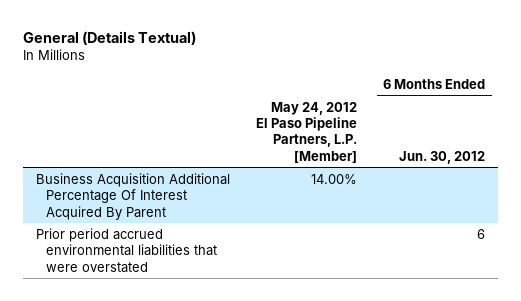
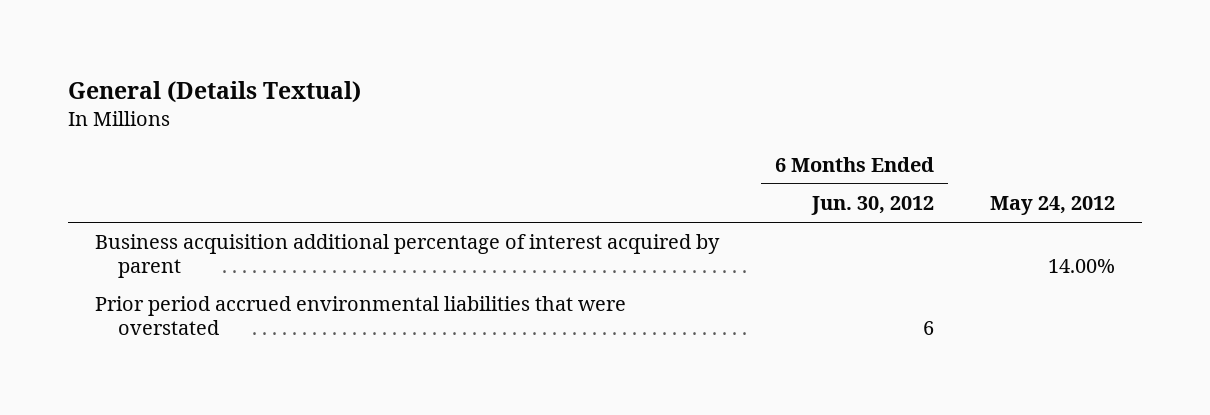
- | May 24, 2012 El Paso Pipeline Partners, L.P. [Member] | 6 Months Ended Jun. 30, 2012
+ | 6 Months Ended Jun. 30, 2012 | May 24, 2012
- Business Acquisition Additional Percentage Of Interest Acquired By Parent | 14.00% |
+ Business acquisition additional percentage of interest acquired by parent | | 14.00%

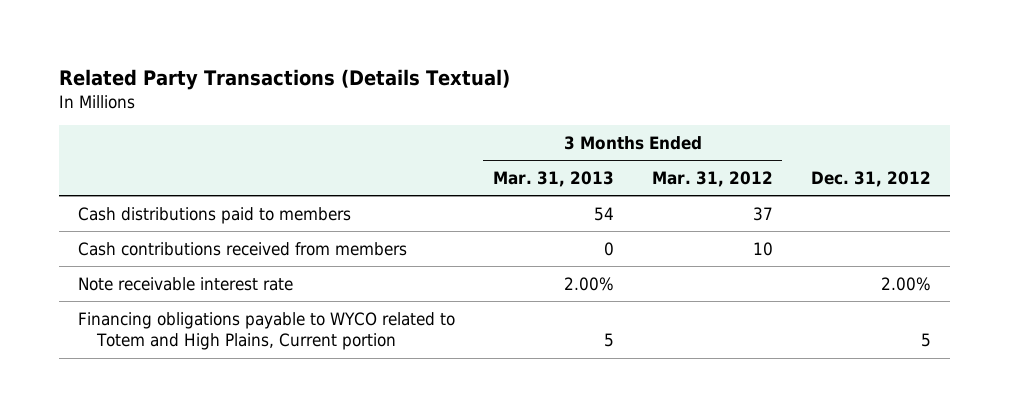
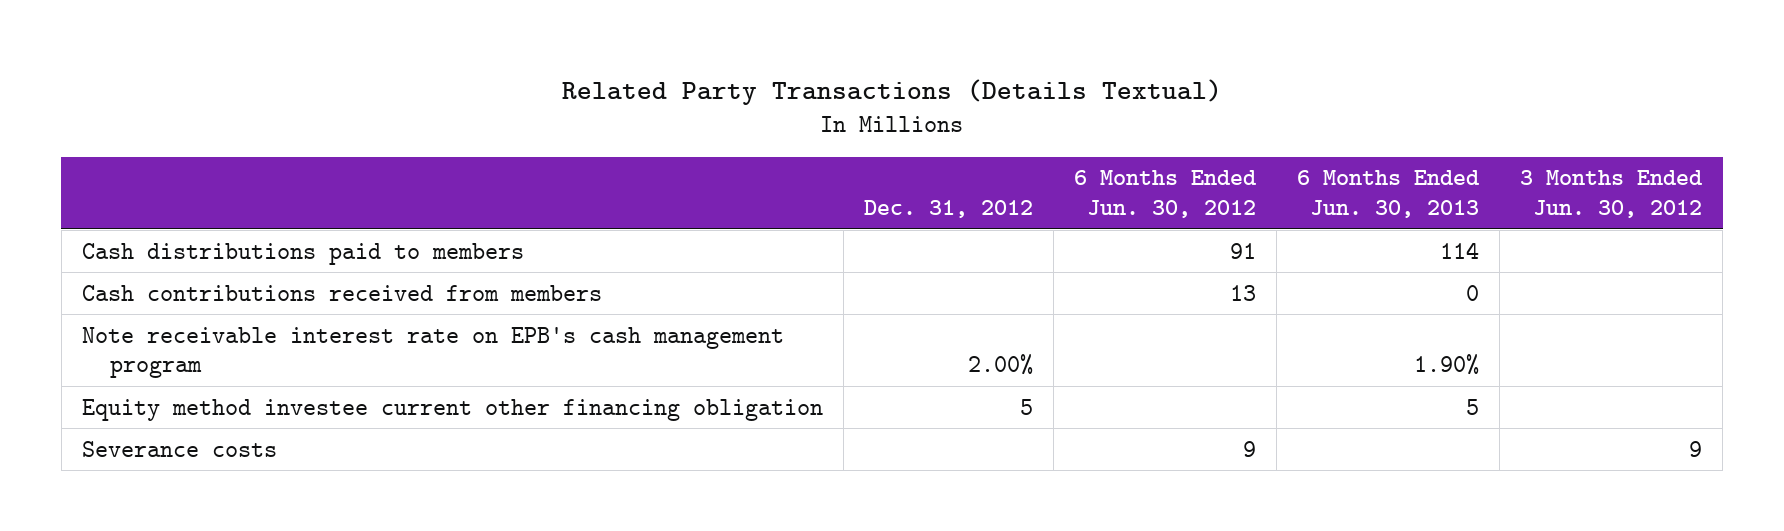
- | 3 Months Ended Mar. 31, 2013 | 3 Months Ended Mar. 31, 2012 | Dec. 31, 2012
+ | Dec. 31, 2012 | 6 Months Ended Jun. 30, 2012 | 6 Months Ended Jun. 30, 2013 | 3 Months Ended Jun. 30, 2012
- Note receivable interest rate | 2.00% | | 2.00%
- Financing obligations payable to WYCO related to Totem and High Plains, Current portion | 5 | | 5
+ Note receivable interest rate on EPB's cash management program | 2.00% | | 1.90% |
+ Equity method investee current other financing obligation | 5 | | 5 |
+ Severance costs | | 9 | | 9

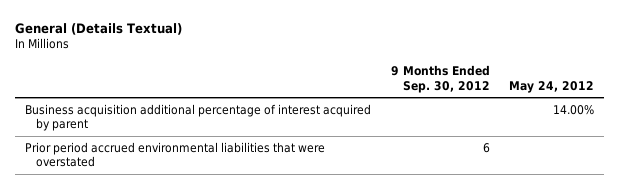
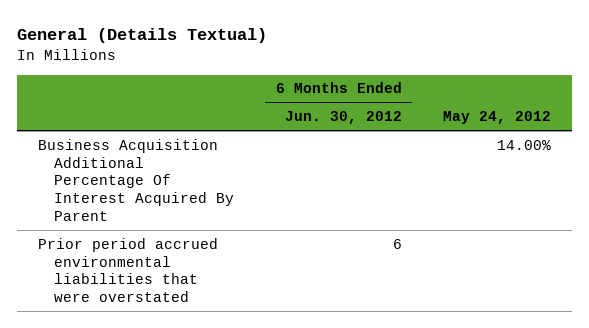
- | 9 Months Ended Sep. 30, 2012 | May 24, 2012
+ | 6 Months Ended Jun. 30, 2012 | May 24, 2012
- Business acquisition additional percentage of interest acquired by parent | | 14.00%
+ Business Acquisition Additional Percentage Of Interest Acquired By Parent | | 14.00%

